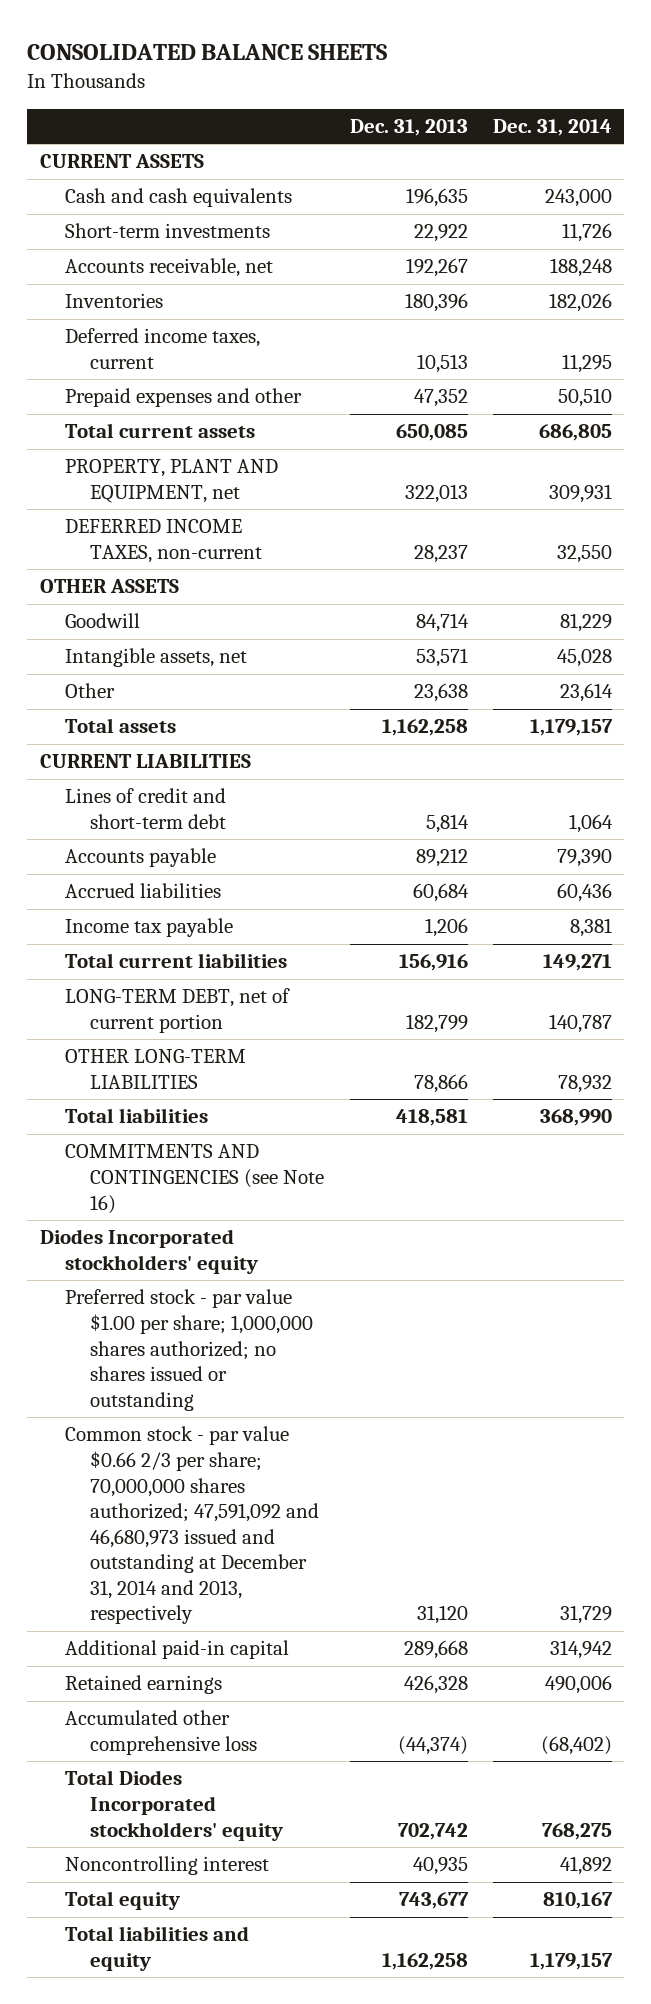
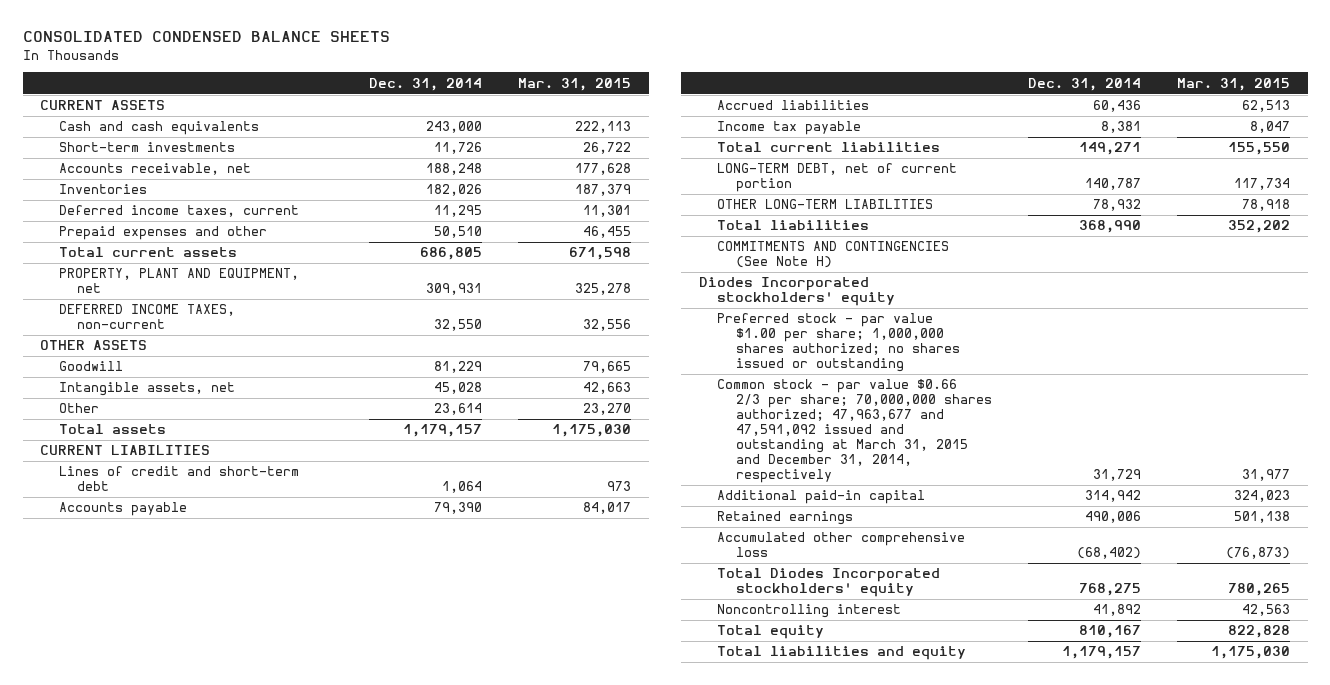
- CONSOLIDATED BALANCE SHEETS
+ CONSOLIDATED CONDENSED BALANCE SHEETS
- | Dec. 31, 2013 | Dec. 31, 2014
+ | Dec. 31, 2014 | Mar. 31, 2015
- COMMITMENTS AND CONTINGENCIES (see Note 16)
+ COMMITMENTS AND CONTINGENCIES (See Note H)
- Common stock - par value $0.66 2/3 per share; 70,000,000 shares authorized; 47,591,092 and 46,680,973 issued and outstanding at December 31, 2014 and 2013, respectively | 31,120 | 31,729
+ Common stock - par value $0.66 2/3 per share; 70,000,000 shares authorized; 47,963,677 and 47,591,092 issued and outstanding at March 31, 2015 and December 31, 2014, respectively | 31,729 | 31,977

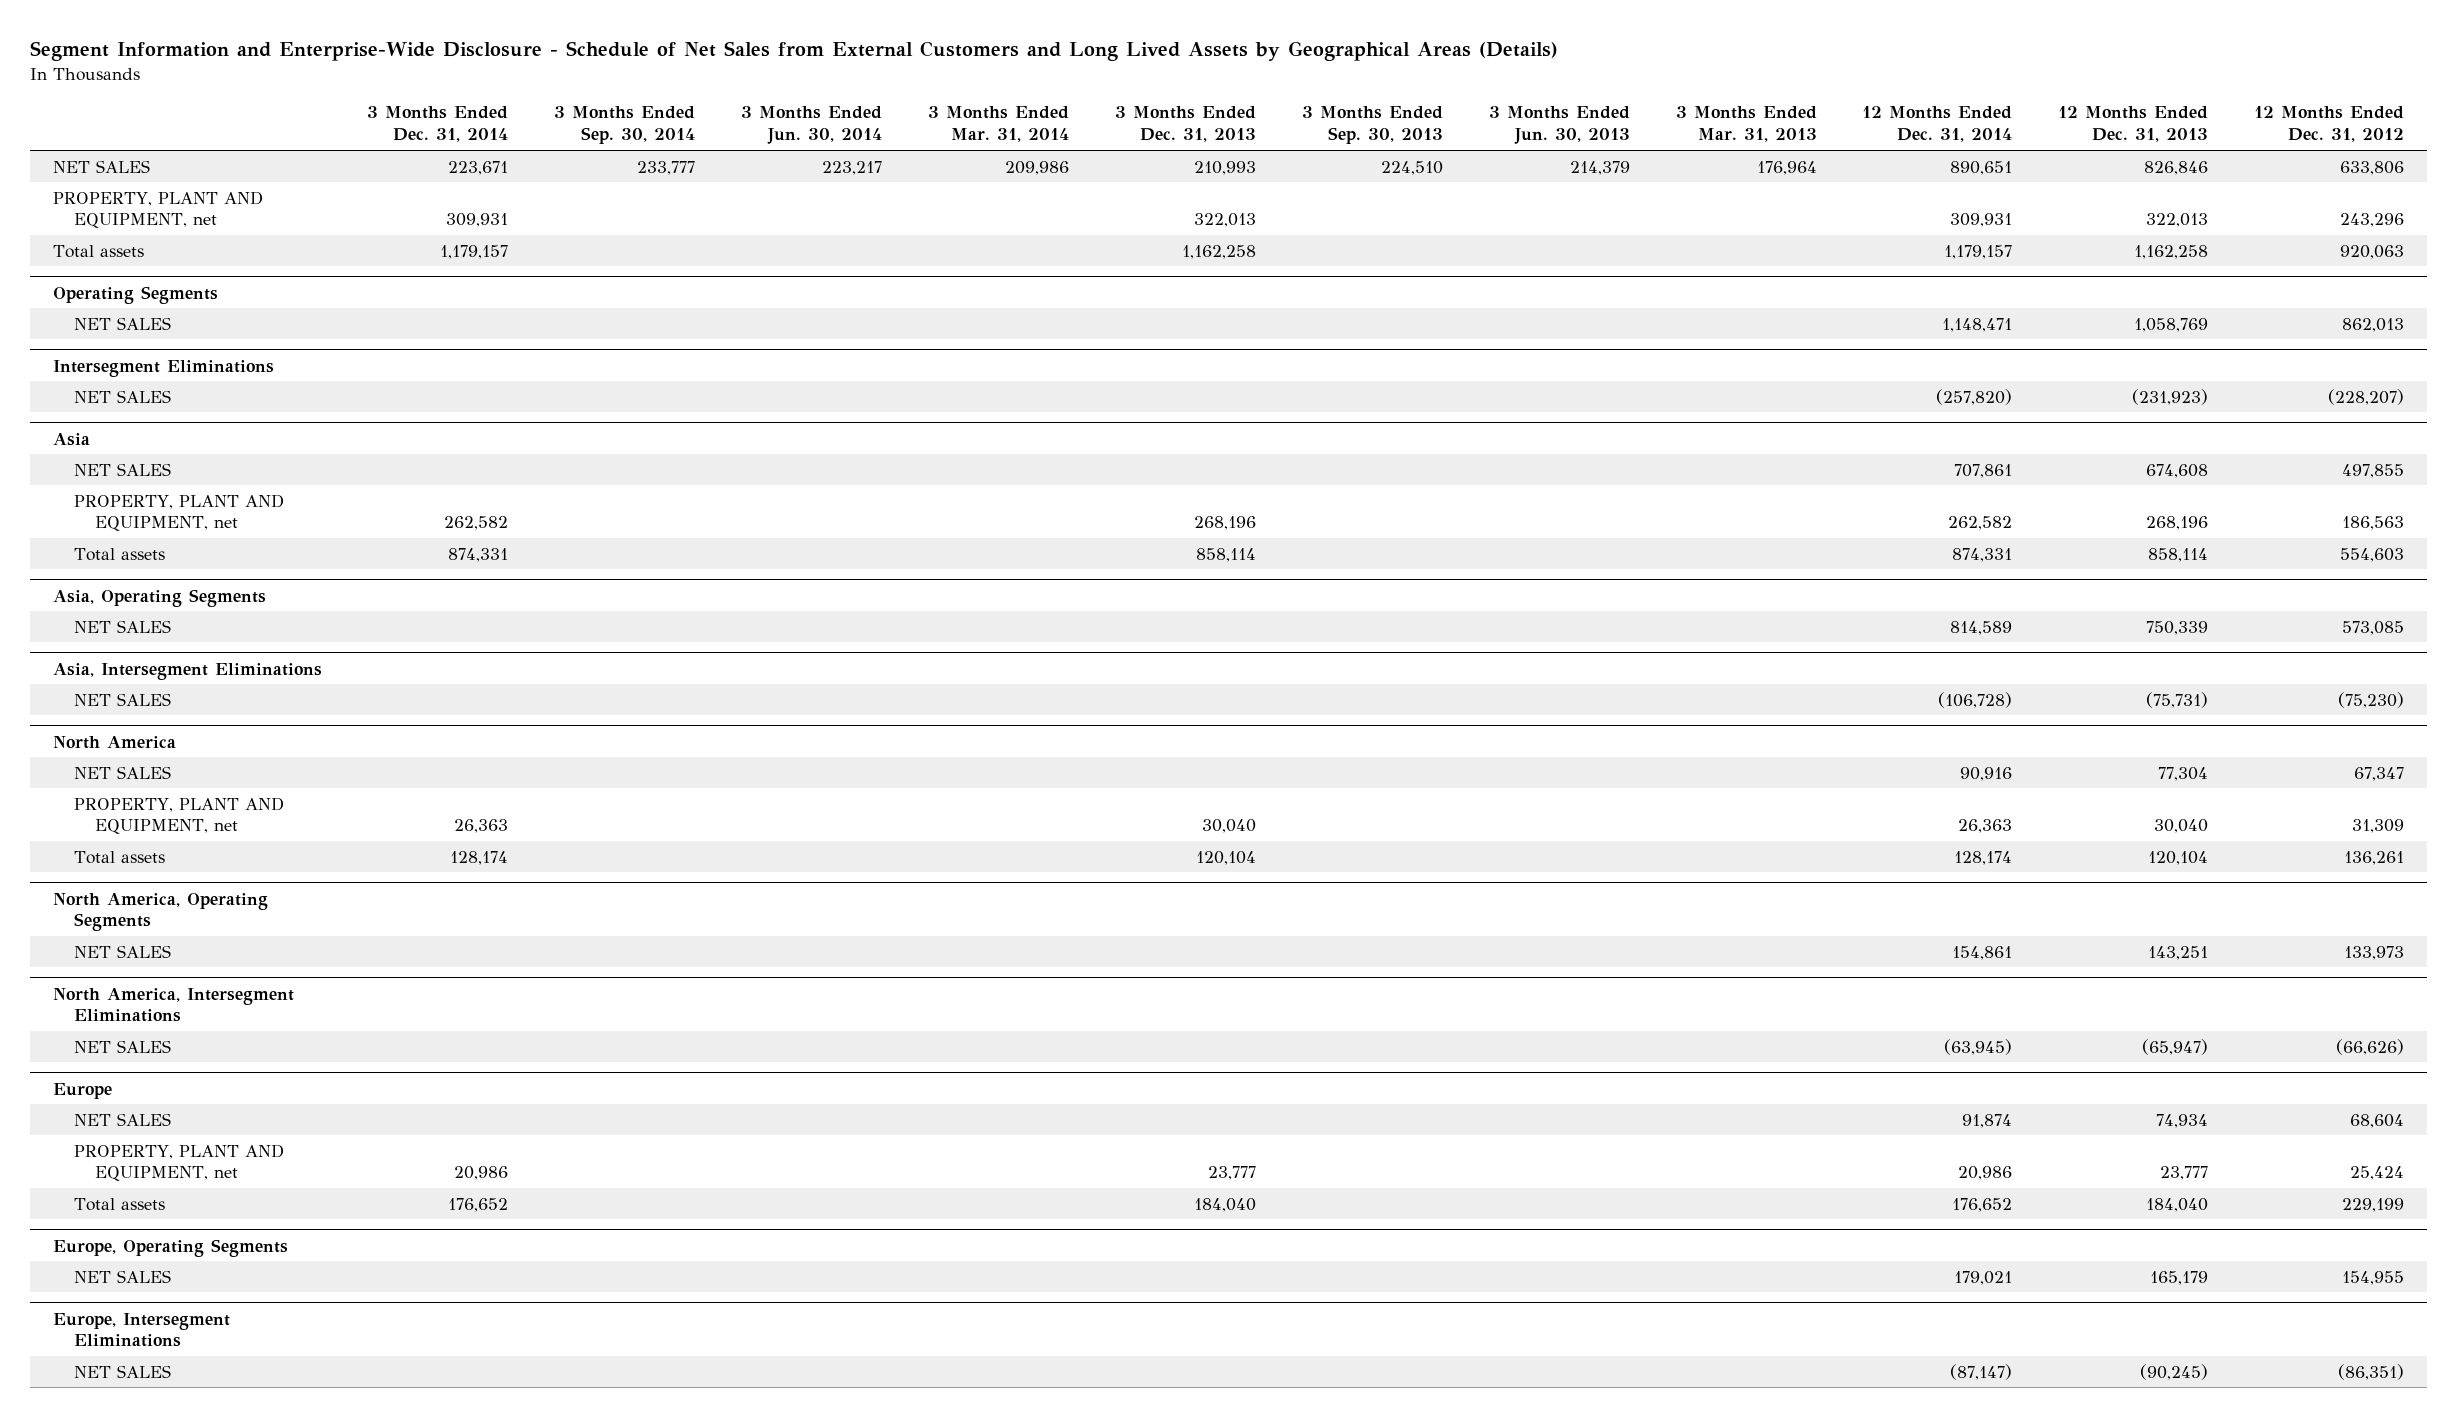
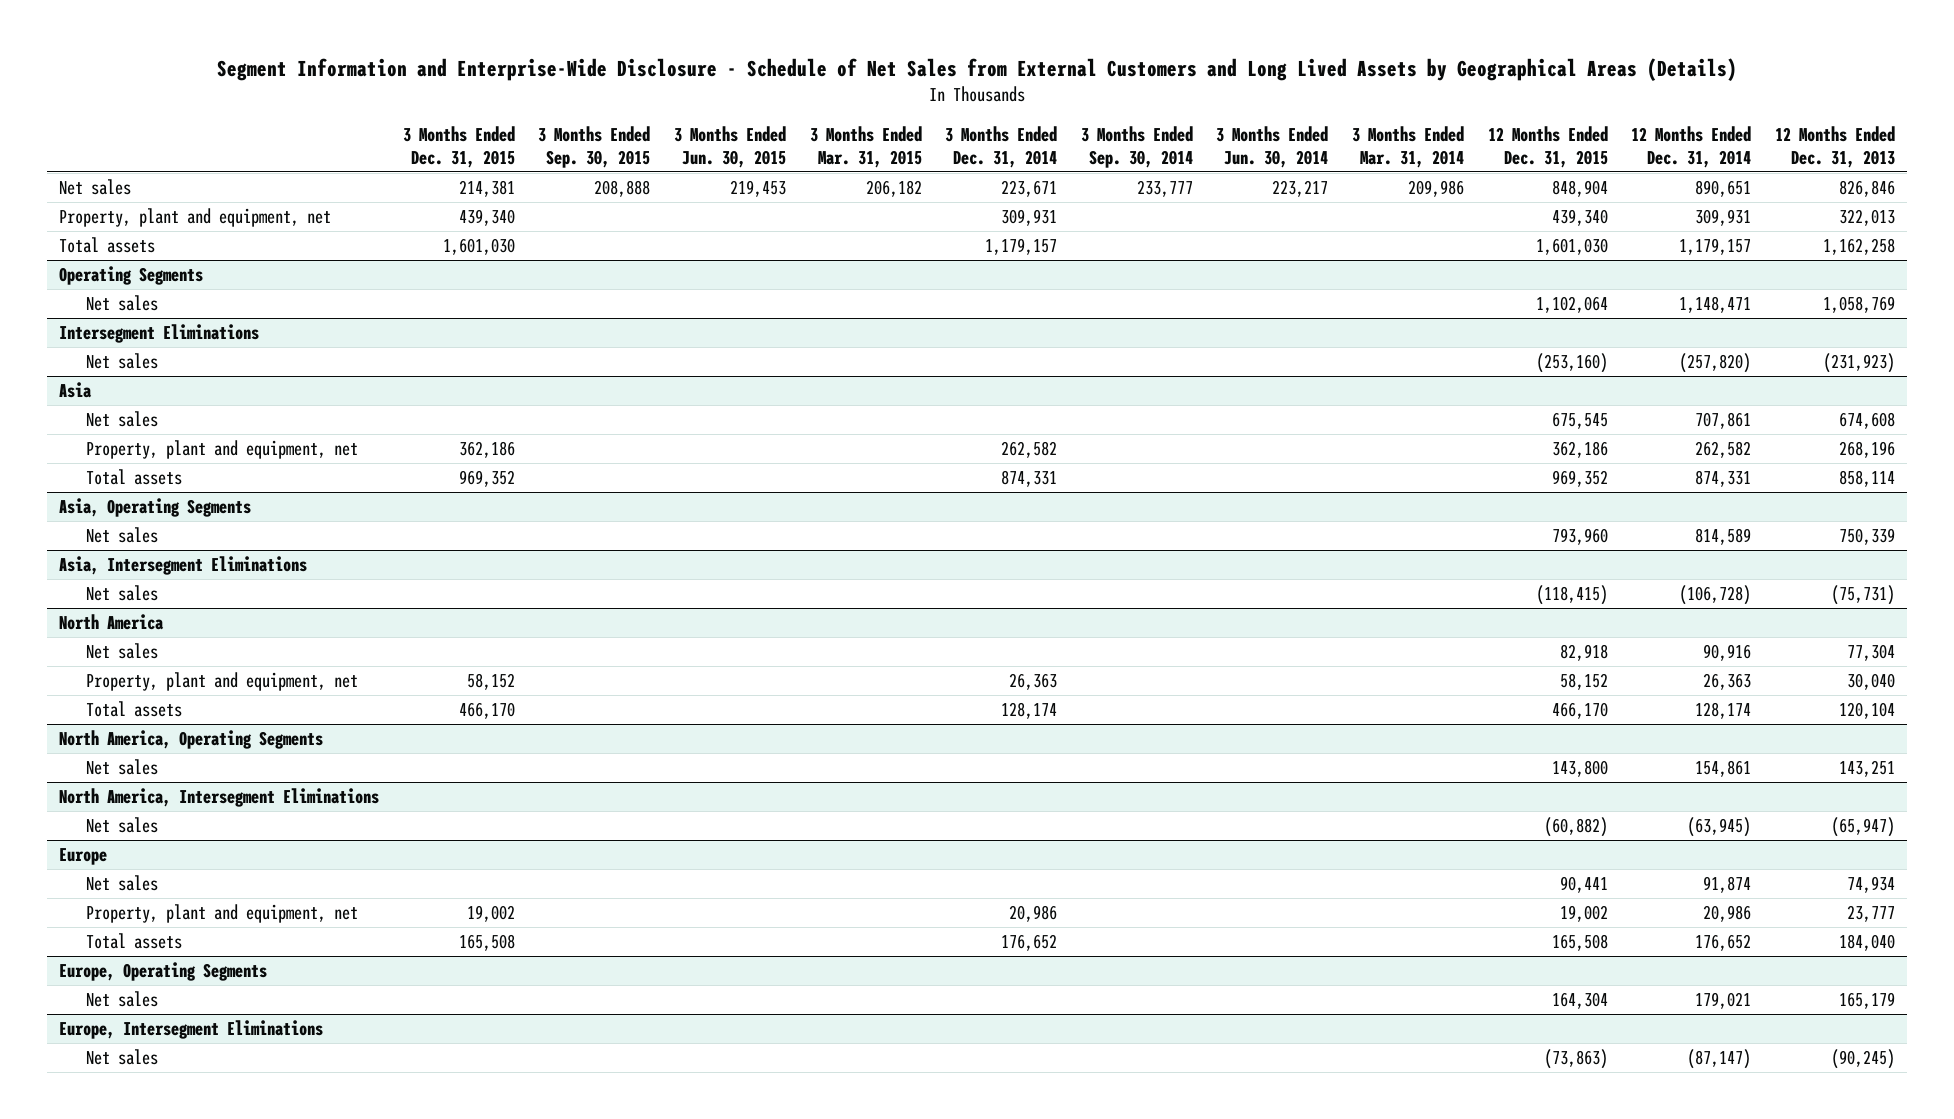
- | 3 Months Ended Dec. 31, 2014 | 3 Months Ended Sep. 30, 2014 | 3 Months Ended Jun. 30, 2014 | 3 Months Ended Mar. 31, 2014 | 3 Months Ended Dec. 31, 2013 | 3 Months Ended Sep. 30, 2013 | 3 Months Ended Jun. 30, 2013 | 3 Months Ended Mar. 31, 2013 | 12 Months Ended Dec. 31, 2014 | 12 Months Ended Dec. 31, 2013 | 12 Months Ended Dec. 31, 2012
+ | 3 Months Ended Dec. 31, 2015 | 3 Months Ended Sep. 30, 2015 | 3 Months Ended Jun. 30, 2015 | 3 Months Ended Mar. 31, 2015 | 3 Months Ended Dec. 31, 2014 | 3 Months Ended Sep. 30, 2014 | 3 Months Ended Jun. 30, 2014 | 3 Months Ended Mar. 31, 2014 | 12 Months Ended Dec. 31, 2015 | 12 Months Ended Dec. 31, 2014 | 12 Months Ended Dec. 31, 2013
- NET SALES | 223,671 | 233,777 | 223,217 | 209,986 | 210,993 | 224,510 | 214,379 | 176,964 | 890,651 | 826,846 | 633,806
- PROPERTY, PLANT AND EQUIPMENT, net | 309,931 | | | | 322,013 | | | | 309,931 | 322,013 | 243,296
+ Net sales | 214,381 | 208,888 | 219,453 | 206,182 | 223,671 | 233,777 | 223,217 | 209,986 | 848,904 | 890,651 | 826,846
+ Property, plant and equipment, net | 439,340 | | | | 309,931 | | | | 439,340 | 309,931 | 322,013
@ Operating Segments
- NET SALES | | | | | | | | | 1,148,471 | 1,058,769 | 862,013
+ Net sales | | | | | | | | | 1,102,064 | 1,148,471 | 1,058,769
@ Intersegment Eliminations
- NET SALES | | | | | | | | | (257,820) | (231,923) | (228,207)
+ Net sales | | | | | | | | | (253,160) | (257,820) | (231,923)
@ Asia
- NET SALES | | | | | | | | | 707,861 | 674,608 | 497,855
- PROPERTY, PLANT AND EQUIPMENT, net | 262,582 | | | | 268,196 | | | | 262,582 | 268,196 | 186,563
+ Net sales | | | | | | | | | 675,545 | 707,861 | 674,608
+ Property, plant and equipment, net | 362,186 | | | | 262,582 | | | | 362,186 | 262,582 | 268,196
@ Asia, Operating Segments
- NET SALES | | | | | | | | | 814,589 | 750,339 | 573,085
+ Net sales | | | | | | | | | 793,960 | 814,589 | 750,339
@ Asia, Intersegment Eliminations
- NET SALES | | | | | | | | | (106,728) | (75,731) | (75,230)
+ Net sales | | | | | | | | | (118,415) | (106,728) | (75,731)
@ North America
- NET SALES | | | | | | | | | 90,916 | 77,304 | 67,347
- PROPERTY, PLANT AND EQUIPMENT, net | 26,363 | | | | 30,040 | | | | 26,363 | 30,040 | 31,309
+ Net sales | | | | | | | | | 82,918 | 90,916 | 77,304
+ Property, plant and equipment, net | 58,152 | | | | 26,363 | | | | 58,152 | 26,363 | 30,040
@ North America, Operating Segments
- NET SALES | | | | | | | | | 154,861 | 143,251 | 133,973
+ Net sales | | | | | | | | | 143,800 | 154,861 | 143,251
@ North America, Intersegment Eliminations
- NET SALES | | | | | | | | | (63,945) | (65,947) | (66,626)
+ Net sales | | | | | | | | | (60,882) | (63,945) | (65,947)
@ Europe
- NET SALES | | | | | | | | | 91,874 | 74,934 | 68,604
- PROPERTY, PLANT AND EQUIPMENT, net | 20,986 | | | | 23,777 | | | | 20,986 | 23,777 | 25,424
+ Net sales | | | | | | | | | 90,441 | 91,874 | 74,934
+ Property, plant and equipment, net | 19,002 | | | | 20,986 | | | | 19,002 | 20,986 | 23,777
@ Europe, Operating Segments
- NET SALES | | | | | | | | | 179,021 | 165,179 | 154,955
+ Net sales | | | | | | | | | 164,304 | 179,021 | 165,179
@ Europe, Intersegment Eliminations
- NET SALES | | | | | | | | | (87,147) | (90,245) | (86,351)
+ Net sales | | | | | | | | | (73,863) | (87,147) | (90,245)

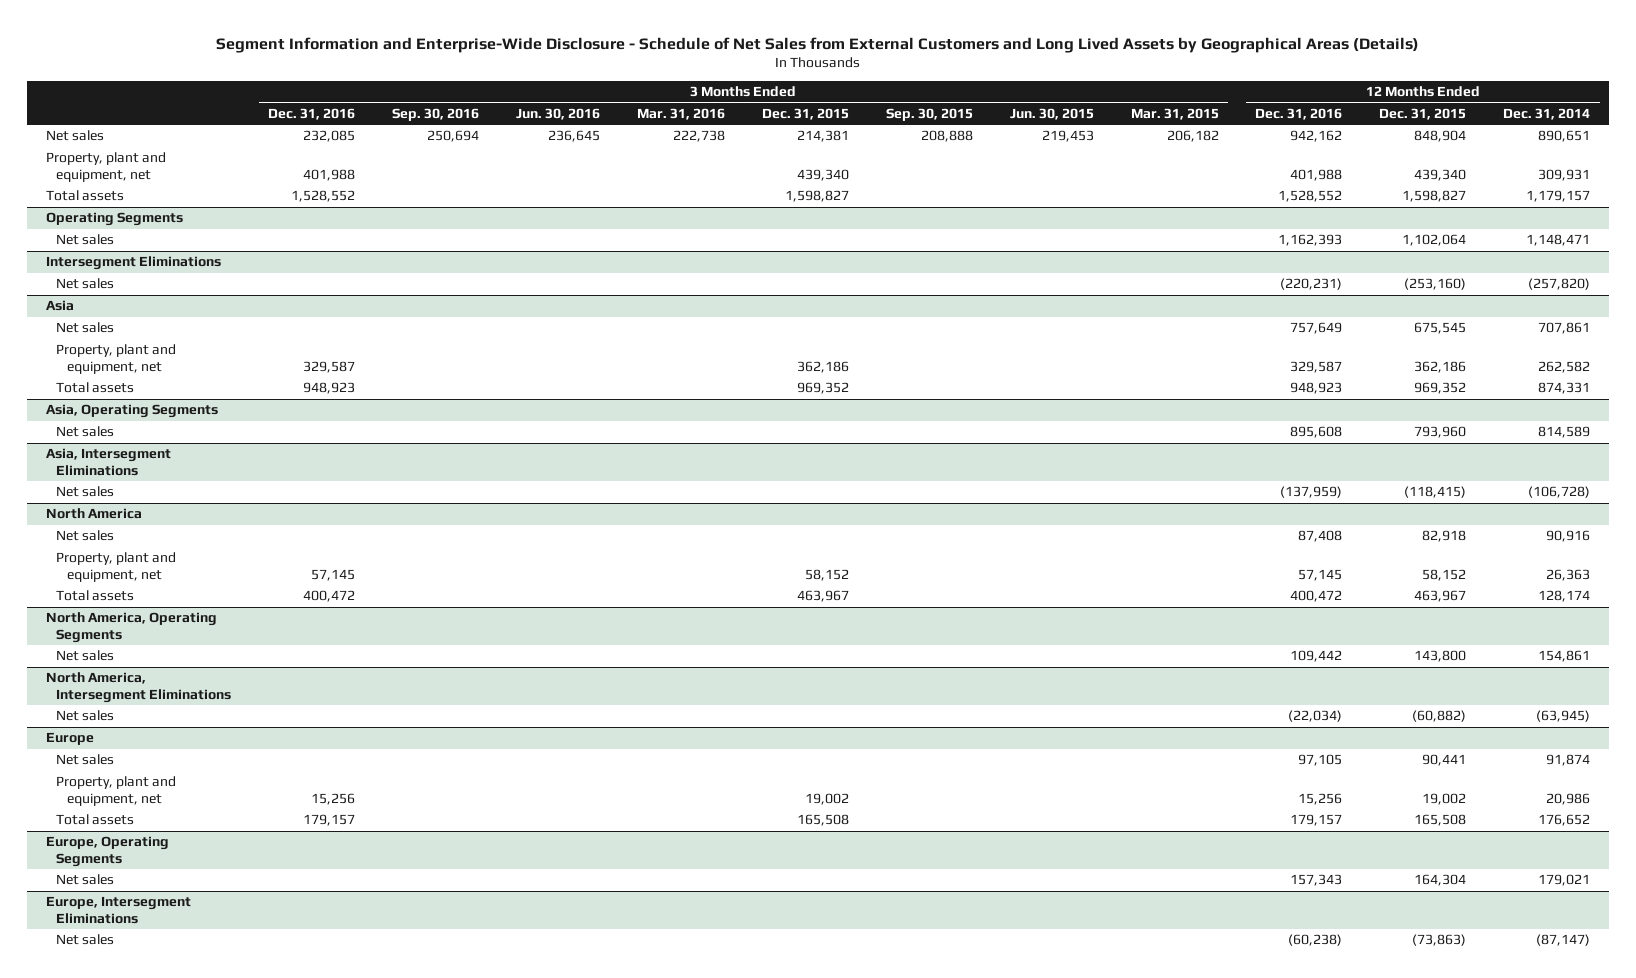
- | 3 Months Ended Dec. 31, 2015 | 3 Months Ended Sep. 30, 2015 | 3 Months Ended Jun. 30, 2015 | 3 Months Ended Mar. 31, 2015 | 3 Months Ended Dec. 31, 2014 | 3 Months Ended Sep. 30, 2014 | 3 Months Ended Jun. 30, 2014 | 3 Months Ended Mar. 31, 2014 | 12 Months Ended Dec. 31, 2015 | 12 Months Ended Dec. 31, 2014 | 12 Months Ended Dec. 31, 2013
+ | 3 Months Ended Dec. 31, 2016 | 3 Months Ended Sep. 30, 2016 | 3 Months Ended Jun. 30, 2016 | 3 Months Ended Mar. 31, 2016 | 3 Months Ended Dec. 31, 2015 | 3 Months Ended Sep. 30, 2015 | 3 Months Ended Jun. 30, 2015 | 3 Months Ended Mar. 31, 2015 | 12 Months Ended Dec. 31, 2016 | 12 Months Ended Dec. 31, 2015 | 12 Months Ended Dec. 31, 2014
- Total assets | 1,601,030 | | | | 1,179,157 | | | | 1,601,030 | 1,179,157 | 1,162,258
+ Total assets | 1,528,552 | | | | 1,598,827 | | | | 1,528,552 | 1,598,827 | 1,179,157
@ North America
- Total assets | 466,170 | | | | 128,174 | | | | 466,170 | 128,174 | 120,104
+ Total assets | 400,472 | | | | 463,967 | | | | 400,472 | 463,967 | 128,174

